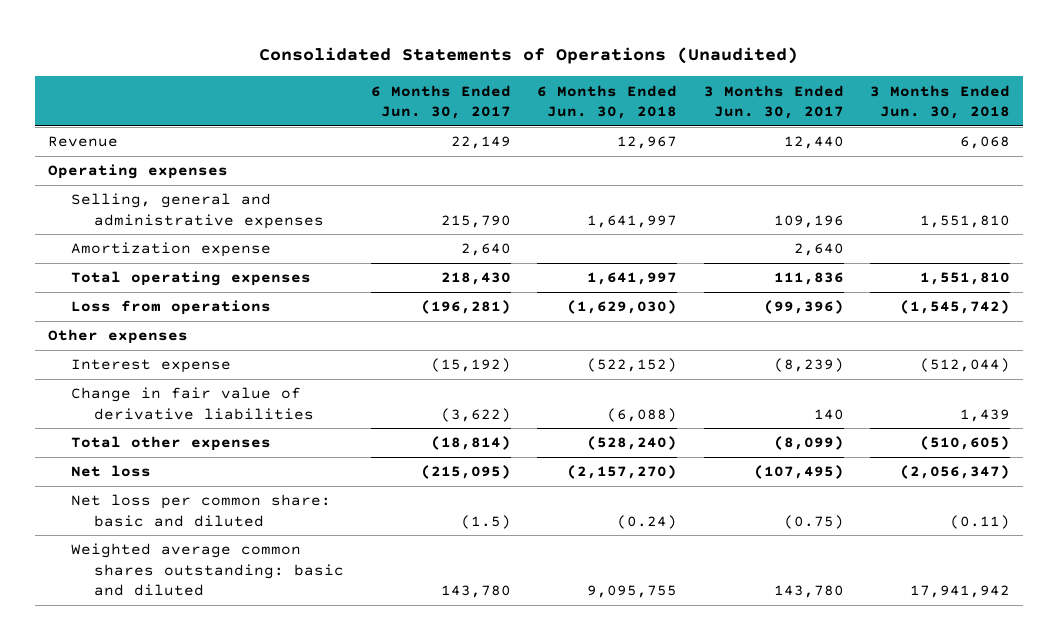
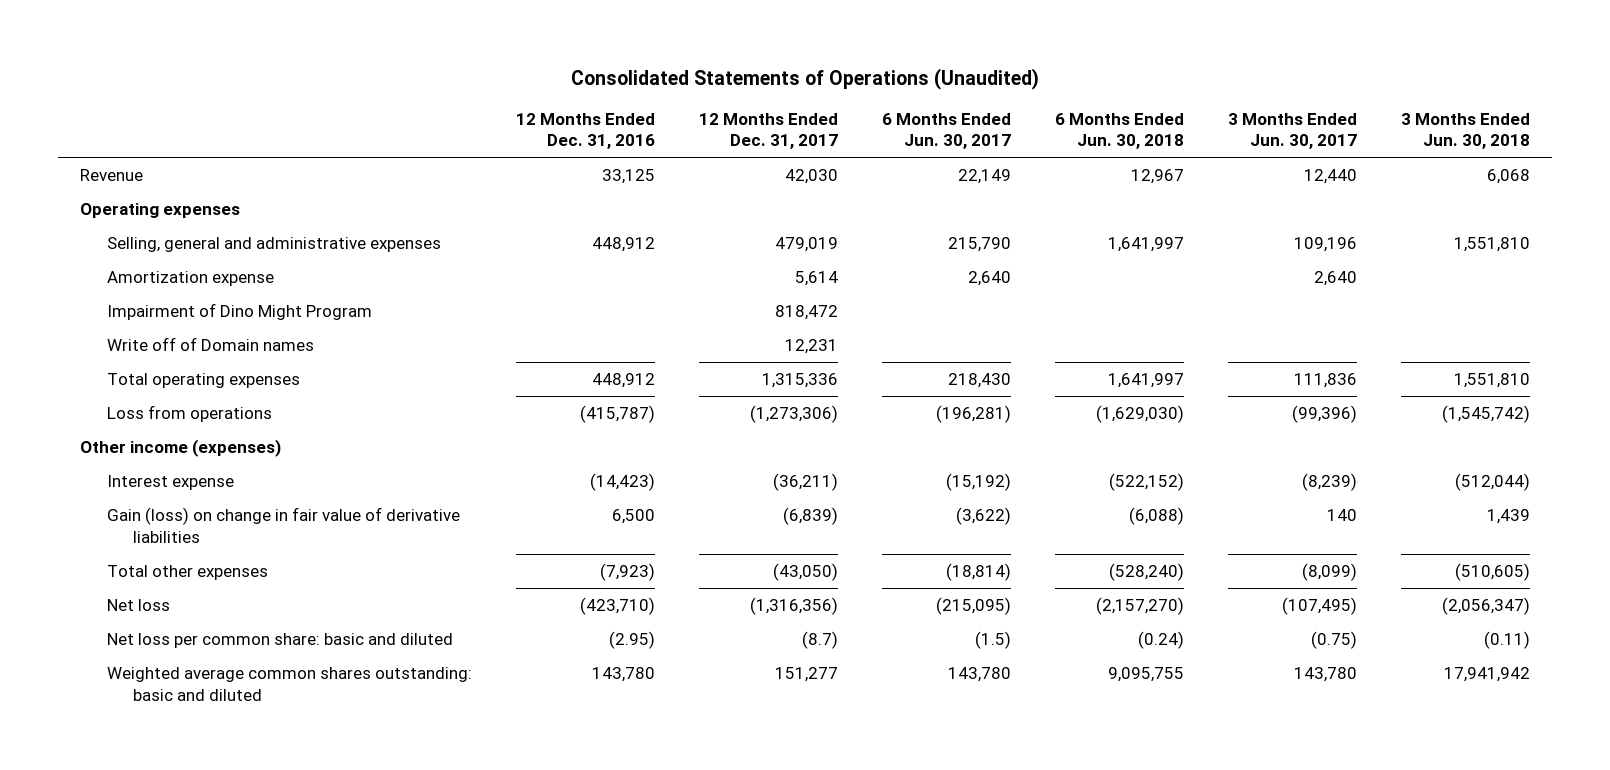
- | 6 Months Ended Jun. 30, 2017 | 6 Months Ended Jun. 30, 2018 | 3 Months Ended Jun. 30, 2017 | 3 Months Ended Jun. 30, 2018
+ | 12 Months Ended Dec. 31, 2016 | 12 Months Ended Dec. 31, 2017 | 6 Months Ended Jun. 30, 2017 | 6 Months Ended Jun. 30, 2018 | 3 Months Ended Jun. 30, 2017 | 3 Months Ended Jun. 30, 2018
+ Impairment of Dino Might Program | | 818,472 | | | |
+ Write off of Domain names | | 12,231 | | | |
- Other expenses
+ Other income (expenses)
- Change in fair value of derivative liabilities | (3,622) | (6,088) | 140 | 1,439
+ Gain (loss) on change in fair value of derivative liabilities | 6,500 | (6,839) | (3,622) | (6,088) | 140 | 1,439

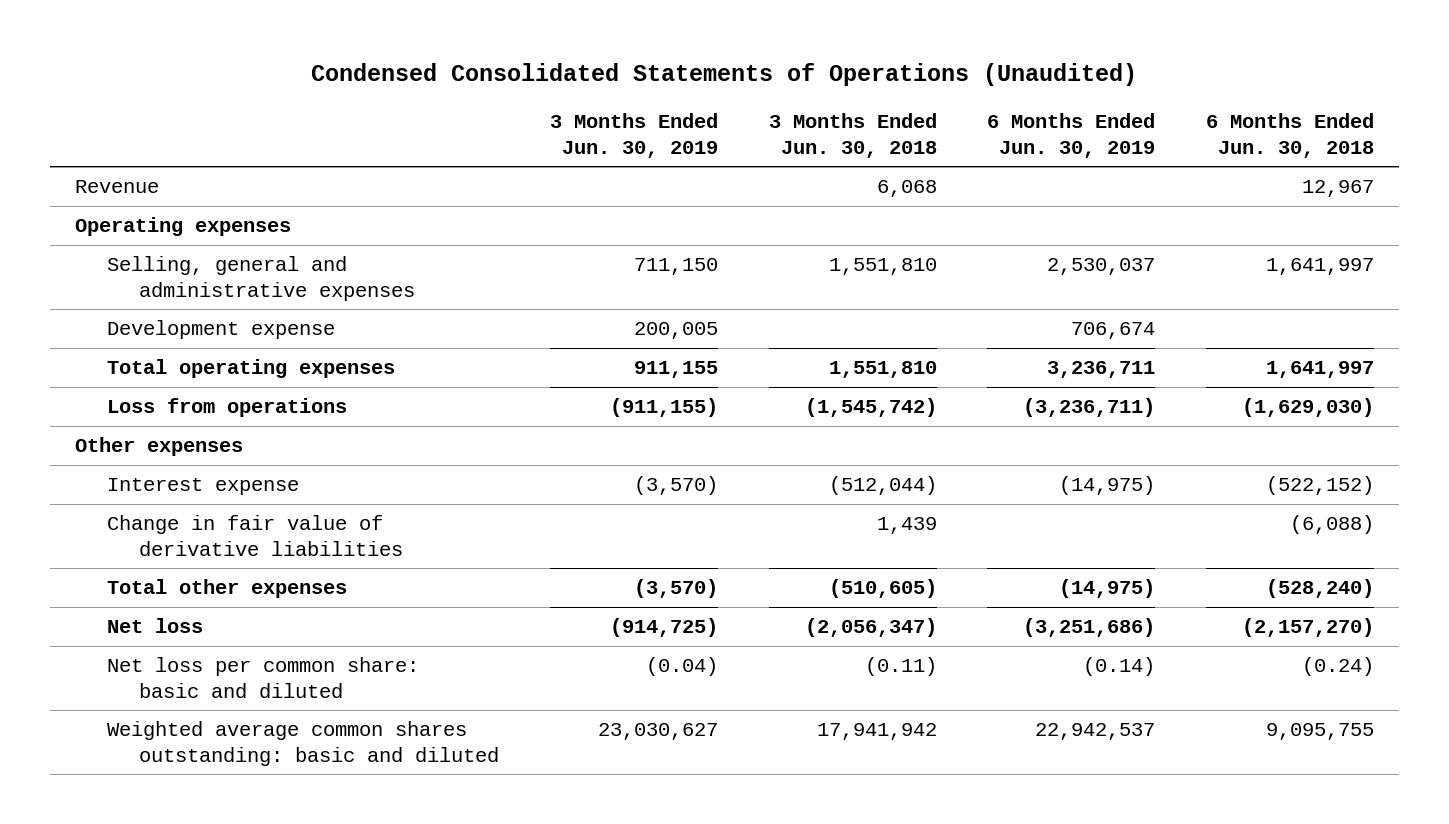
- Consolidated Statements of Operations (Unaudited)
+ Condensed Consolidated Statements of Operations (Unaudited)
- | 12 Months Ended Dec. 31, 2016 | 12 Months Ended Dec. 31, 2017 | 6 Months Ended Jun. 30, 2017 | 6 Months Ended Jun. 30, 2018 | 3 Months Ended Jun. 30, 2017 | 3 Months Ended Jun. 30, 2018
+ | 3 Months Ended Jun. 30, 2019 | 3 Months Ended Jun. 30, 2018 | 6 Months Ended Jun. 30, 2019 | 6 Months Ended Jun. 30, 2018
- Amortization expense | | 5,614 | 2,640 | | 2,640 |
- Impairment of Dino Might Program | | 818,472 | | | |
- Write off of Domain names | | 12,231 | | | |
+ Development expense | 200,005 | | 706,674 |
- Other income (expenses)
+ Other expenses
- Gain (loss) on change in fair value of derivative liabilities | 6,500 | (6,839) | (3,622) | (6,088) | 140 | 1,439
+ Change in fair value of derivative liabilities | | 1,439 | | (6,088)

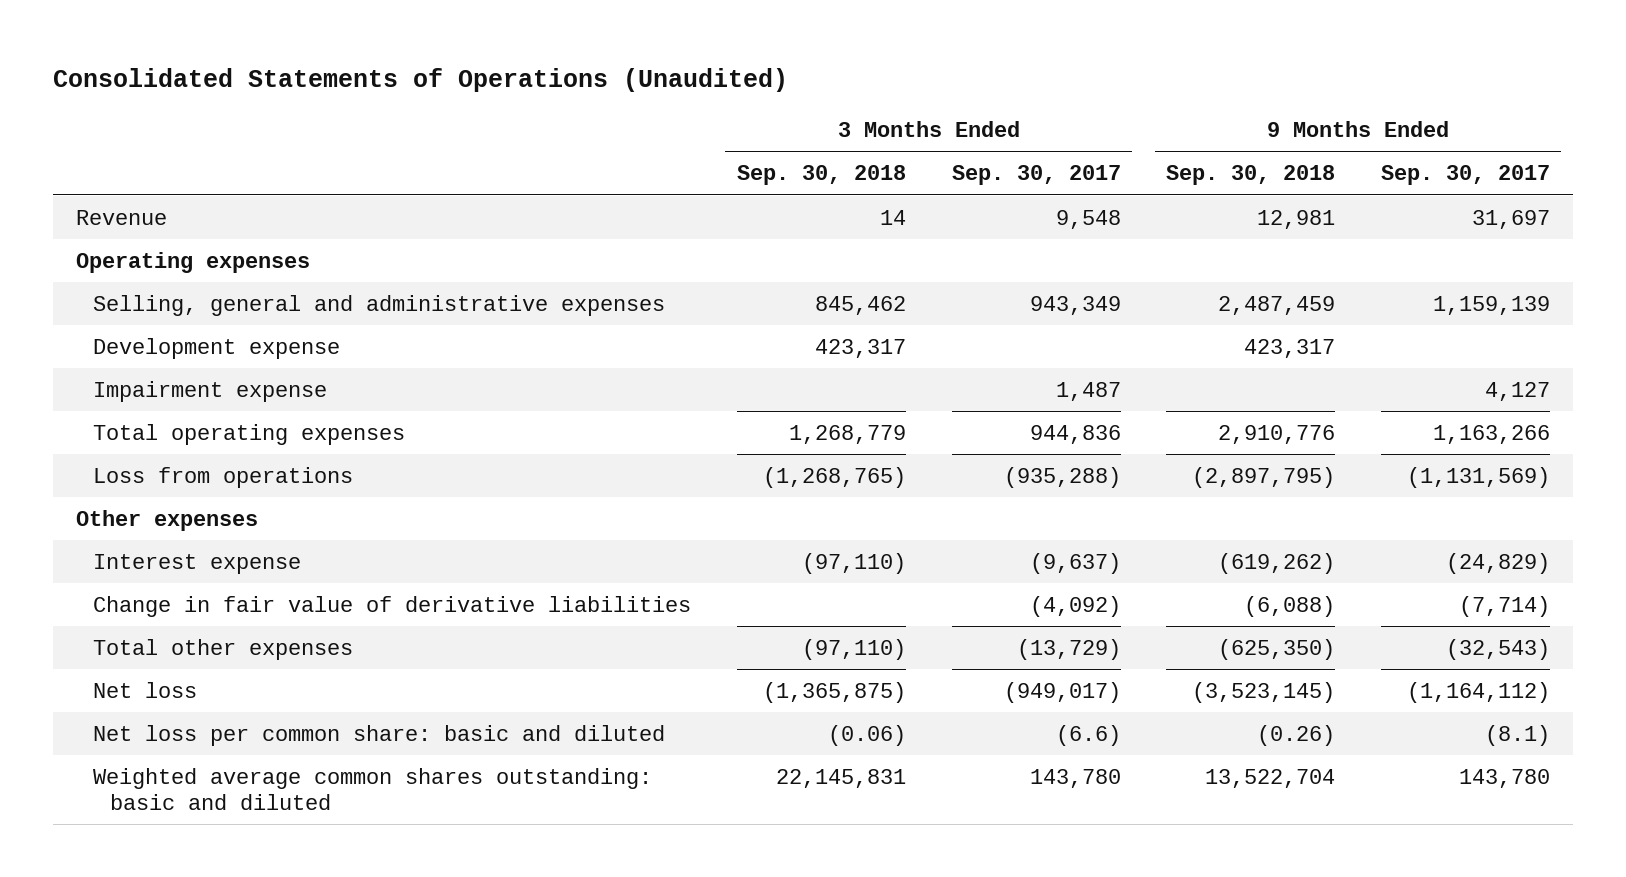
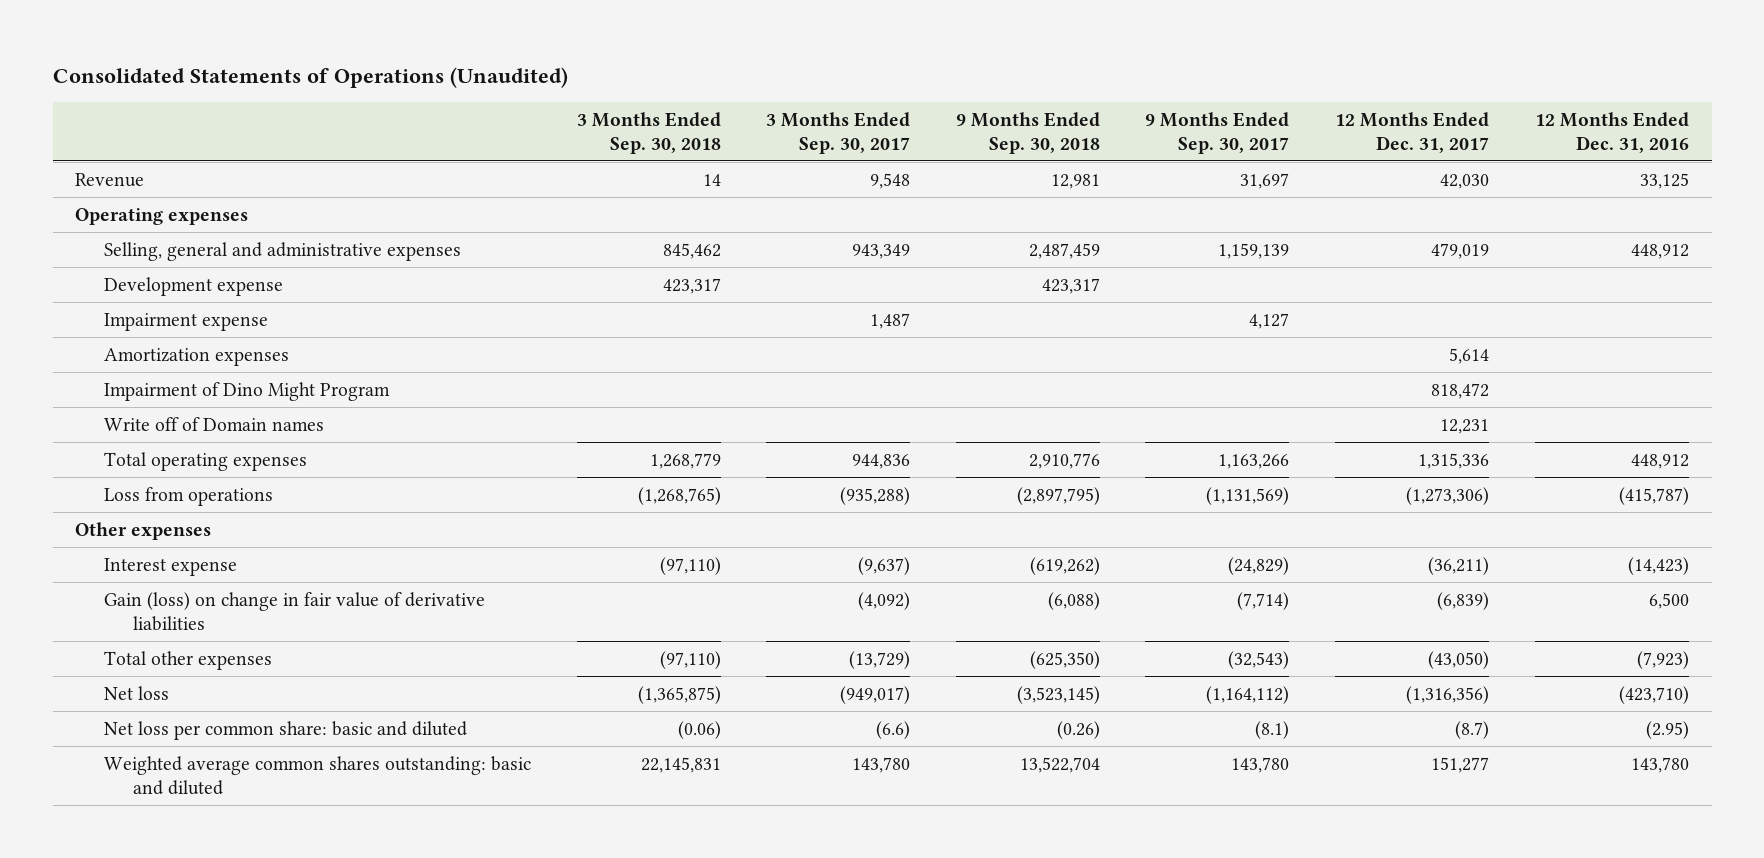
- | 3 Months Ended Sep. 30, 2018 | 3 Months Ended Sep. 30, 2017 | 9 Months Ended Sep. 30, 2018 | 9 Months Ended Sep. 30, 2017
+ | 3 Months Ended Sep. 30, 2018 | 3 Months Ended Sep. 30, 2017 | 9 Months Ended Sep. 30, 2018 | 9 Months Ended Sep. 30, 2017 | 12 Months Ended Dec. 31, 2017 | 12 Months Ended Dec. 31, 2016
+ Amortization expenses | | | | | 5,614 |
+ Impairment of Dino Might Program | | | | | 818,472 |
+ Write off of Domain names | | | | | 12,231 |
- Change in fair value of derivative liabilities | | (4,092) | (6,088) | (7,714)
+ Gain (loss) on change in fair value of derivative liabilities | | (4,092) | (6,088) | (7,714) | (6,839) | 6,500

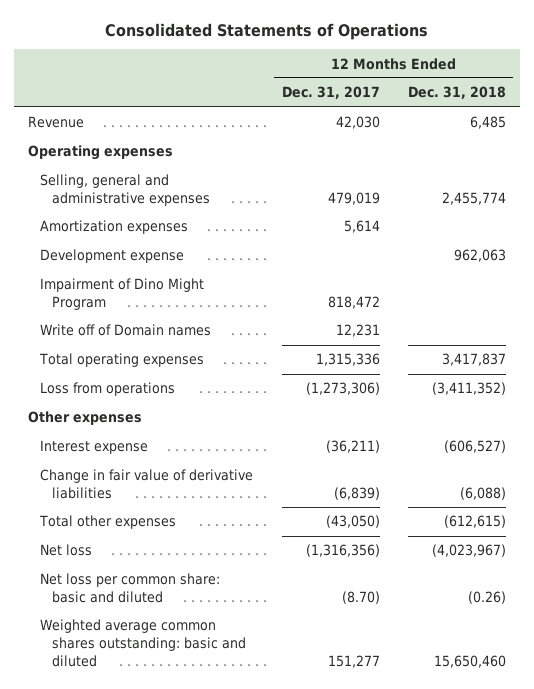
- Consolidated Statements of Operations (Unaudited)
+ Consolidated Statements of Operations
- | 3 Months Ended Sep. 30, 2018 | 3 Months Ended Sep. 30, 2017 | 9 Months Ended Sep. 30, 2018 | 9 Months Ended Sep. 30, 2017 | 12 Months Ended Dec. 31, 2017 | 12 Months Ended Dec. 31, 2016
+ | 12 Months Ended Dec. 31, 2017 | 12 Months Ended Dec. 31, 2018
- Impairment expense | | 1,487 | | 4,127 | |
moved down: Development expense | | 962,063
- Gain (loss) on change in fair value of derivative liabilities | | (4,092) | (6,088) | (7,714) | (6,839) | 6,500
+ Change in fair value of derivative liabilities | (6,839) | (6,088)
- Net loss per common share: basic and diluted | (0.06) | (6.6) | (0.26) | (8.1) | (8.7) | (2.95)
+ Net loss per common share: basic and diluted | (8.70) | (0.26)

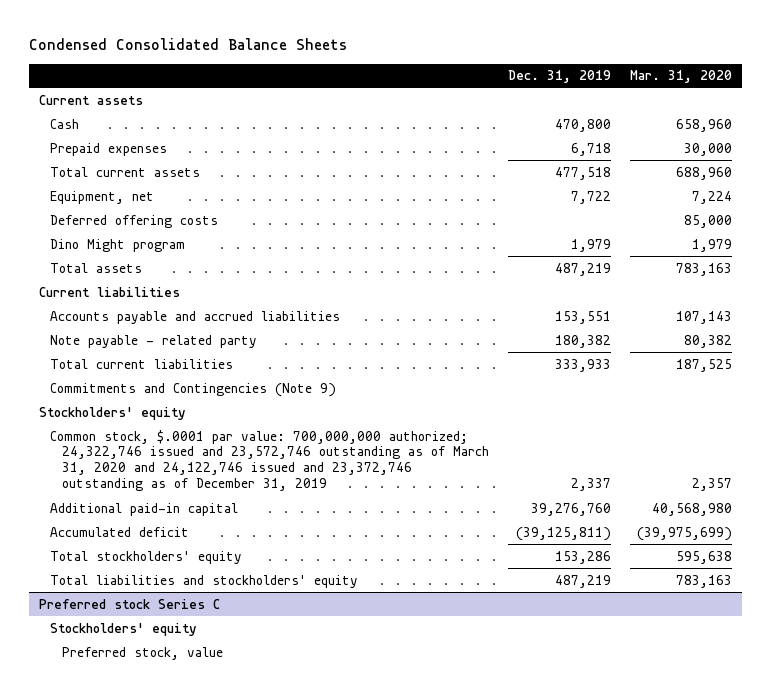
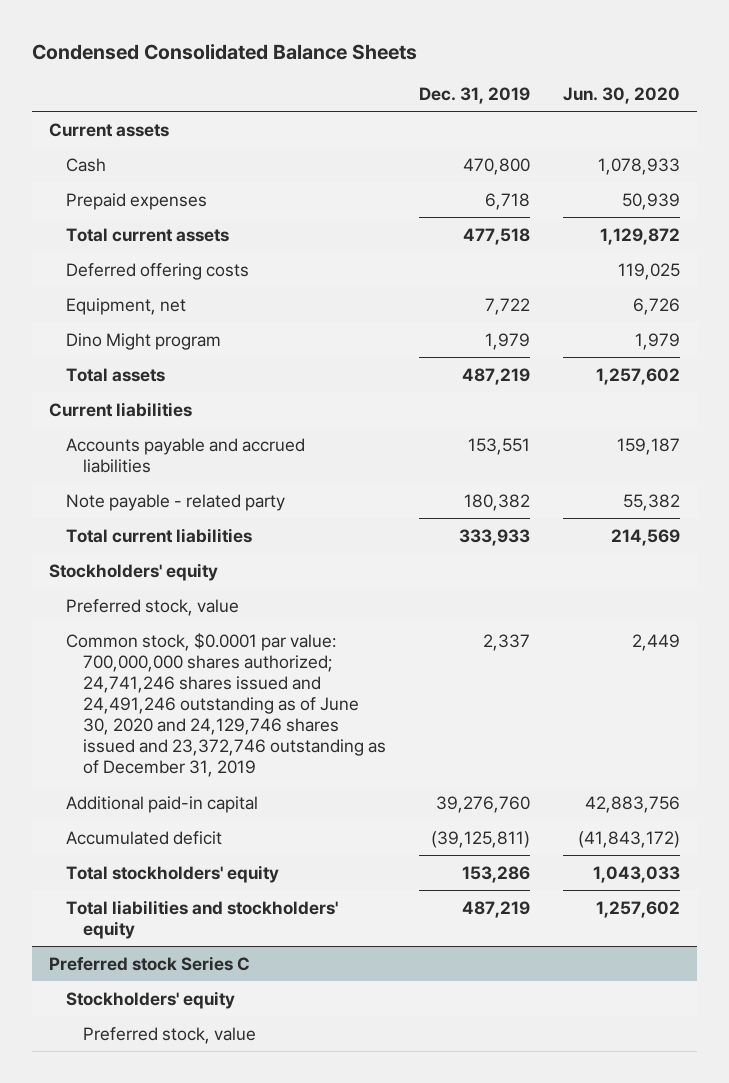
- | Dec. 31, 2019 | Mar. 31, 2020
+ | Dec. 31, 2019 | Jun. 30, 2020
moved down: Equipment, net | 7,722 | 6,726
- Commitments and Contingencies (Note 9)
- Common stock, $.0001 par value: 700,000,000 authorized; 24,322,746 issued and 23,572,746 outstanding as of March 31, 2020 and 24,122,746 issued and 23,372,746 outstanding as of December 31, 2019 | 2,337 | 2,357
+ Preferred stock, value
+ Common stock, $0.0001 par value: 700,000,000 shares authorized; 24,741,246 shares issued and 24,491,246 outstanding as of June 30, 2020 and 24,129,746 shares issued and 23,372,746 outstanding as of December 31, 2019 | 2,337 | 2,449

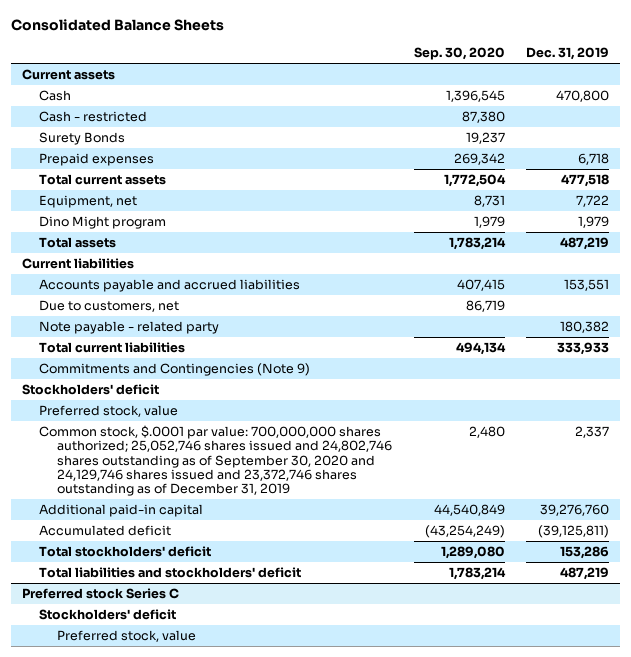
- Condensed Consolidated Balance Sheets
+ Consolidated Balance Sheets
- | Dec. 31, 2019 | Jun. 30, 2020
+ | Sep. 30, 2020 | Dec. 31, 2019
+ Cash - restricted | 87,380 |
+ Surety Bonds | 19,237 |
- Deferred offering costs | | 119,025
+ Due to customers, net | 86,719 |
- Stockholders' equity
+ Commitments and Contingencies (Note 9)
+ Stockholders' deficit
- Common stock, $0.0001 par value: 700,000,000 shares authorized; 24,741,246 shares issued and 24,491,246 outstanding as of June 30, 2020 and 24,129,746 shares issued and 23,372,746 outstanding as of December 31, 2019 | 2,337 | 2,449
+ Common stock, $.0001 par value: 700,000,000 shares authorized; 25,052,746 shares issued and 24,802,746 shares outstanding as of September 30, 2020 and 24,129,746 shares issued and 23,372,746 shares outstanding as of December 31, 2019 | 2,480 | 2,337
- Total stockholders' equity | 153,286 | 1,043,033
- Total liabilities and stockholders' equity | 487,219 | 1,257,602
+ Total stockholders' deficit | 1,289,080 | 153,286
+ Total liabilities and stockholders' deficit | 1,783,214 | 487,219
@ Preferred stock Series C
- Stockholders' equity
+ Stockholders' deficit

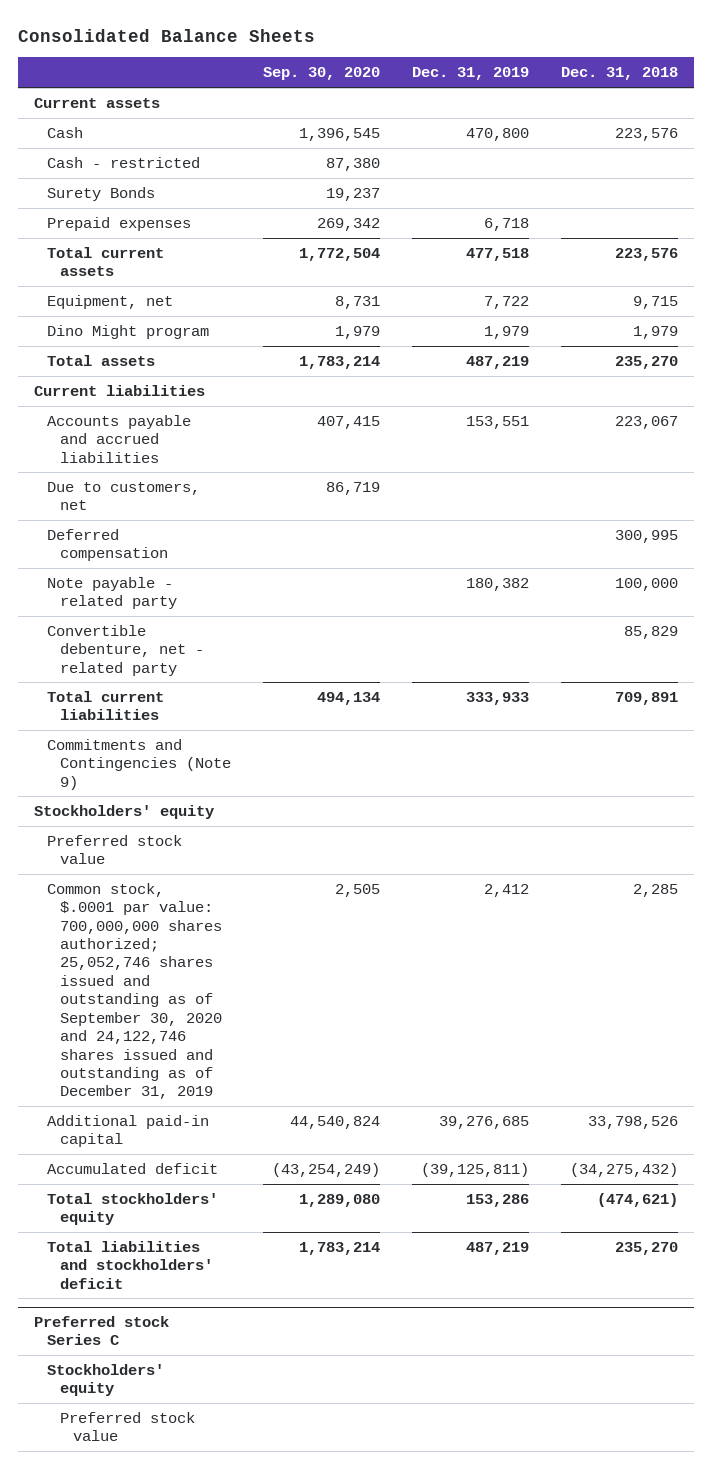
- | Sep. 30, 2020 | Dec. 31, 2019
+ | Sep. 30, 2020 | Dec. 31, 2019 | Dec. 31, 2018
+ Deferred compensation | | | 300,995
+ Convertible debenture, net - related party | | | 85,829
- Stockholders' deficit
- Preferred stock, value
- Common stock, $.0001 par value: 700,000,000 shares authorized; 25,052,746 shares issued and 24,802,746 shares outstanding as of September 30, 2020 and 24,129,746 shares issued and 23,372,746 shares outstanding as of December 31, 2019 | 2,480 | 2,337
- Additional paid-in capital | 44,540,849 | 39,276,760
+ Stockholders' equity
+ Preferred stock value
+ Common stock, $.0001 par value: 700,000,000 shares authorized; 25,052,746 shares issued and outstanding as of September 30, 2020 and 24,122,746 shares issued and outstanding as of December 31, 2019 | 2,505 | 2,412 | 2,285
+ Additional paid-in capital | 44,540,824 | 39,276,685 | 33,798,526
- Total stockholders' deficit | 1,289,080 | 153,286
+ Total stockholders' equity | 1,289,080 | 153,286 | (474,621)
@ Preferred stock Series C
- Stockholders' deficit
- Preferred stock, value
+ Stockholders' equity
+ Preferred stock value

